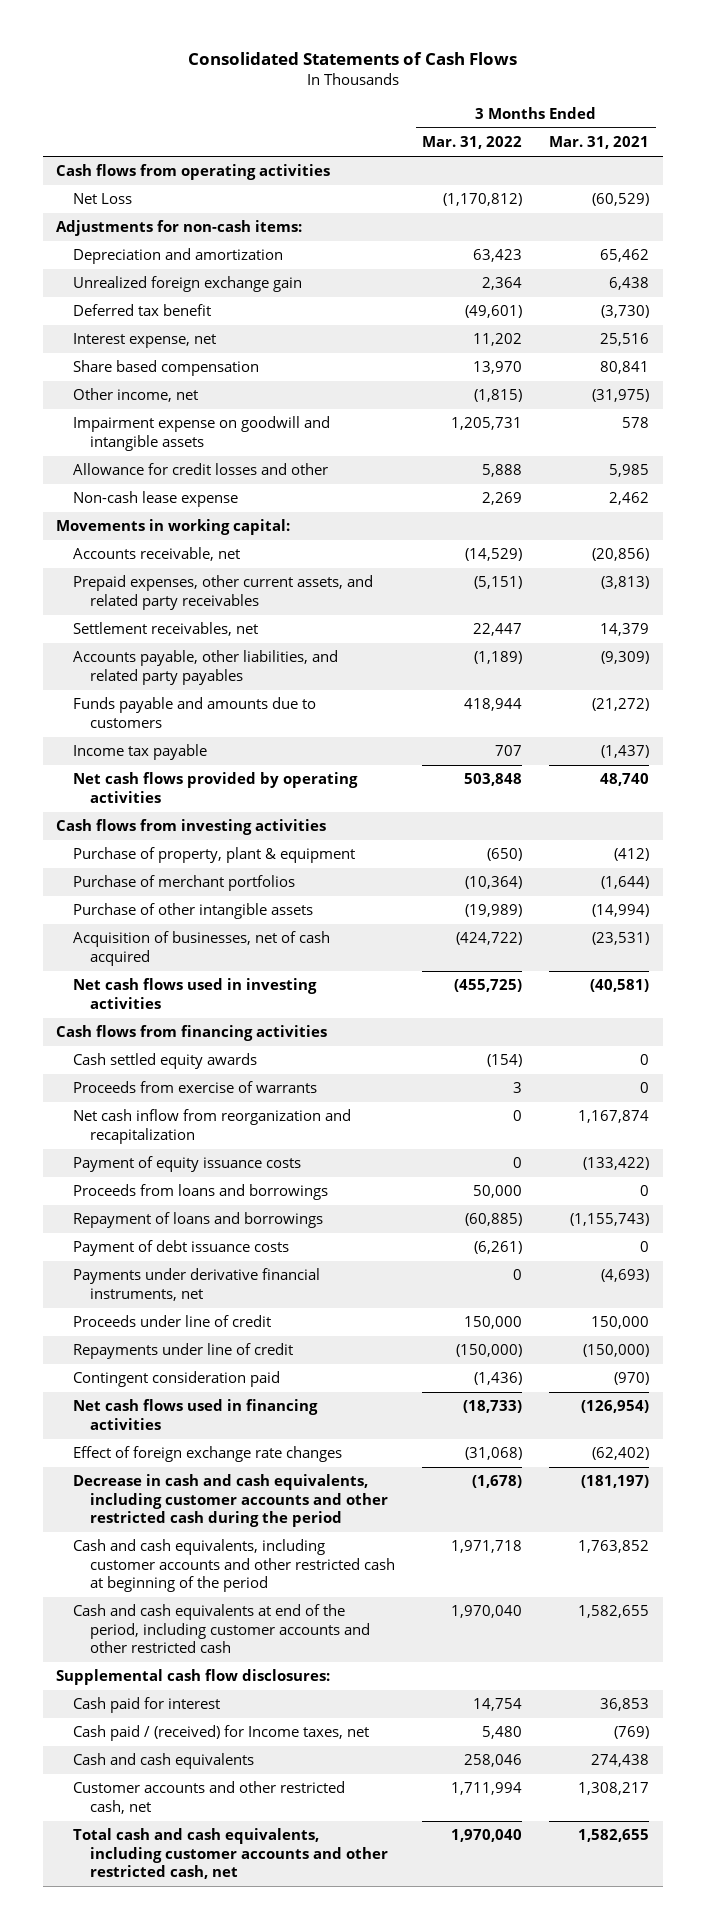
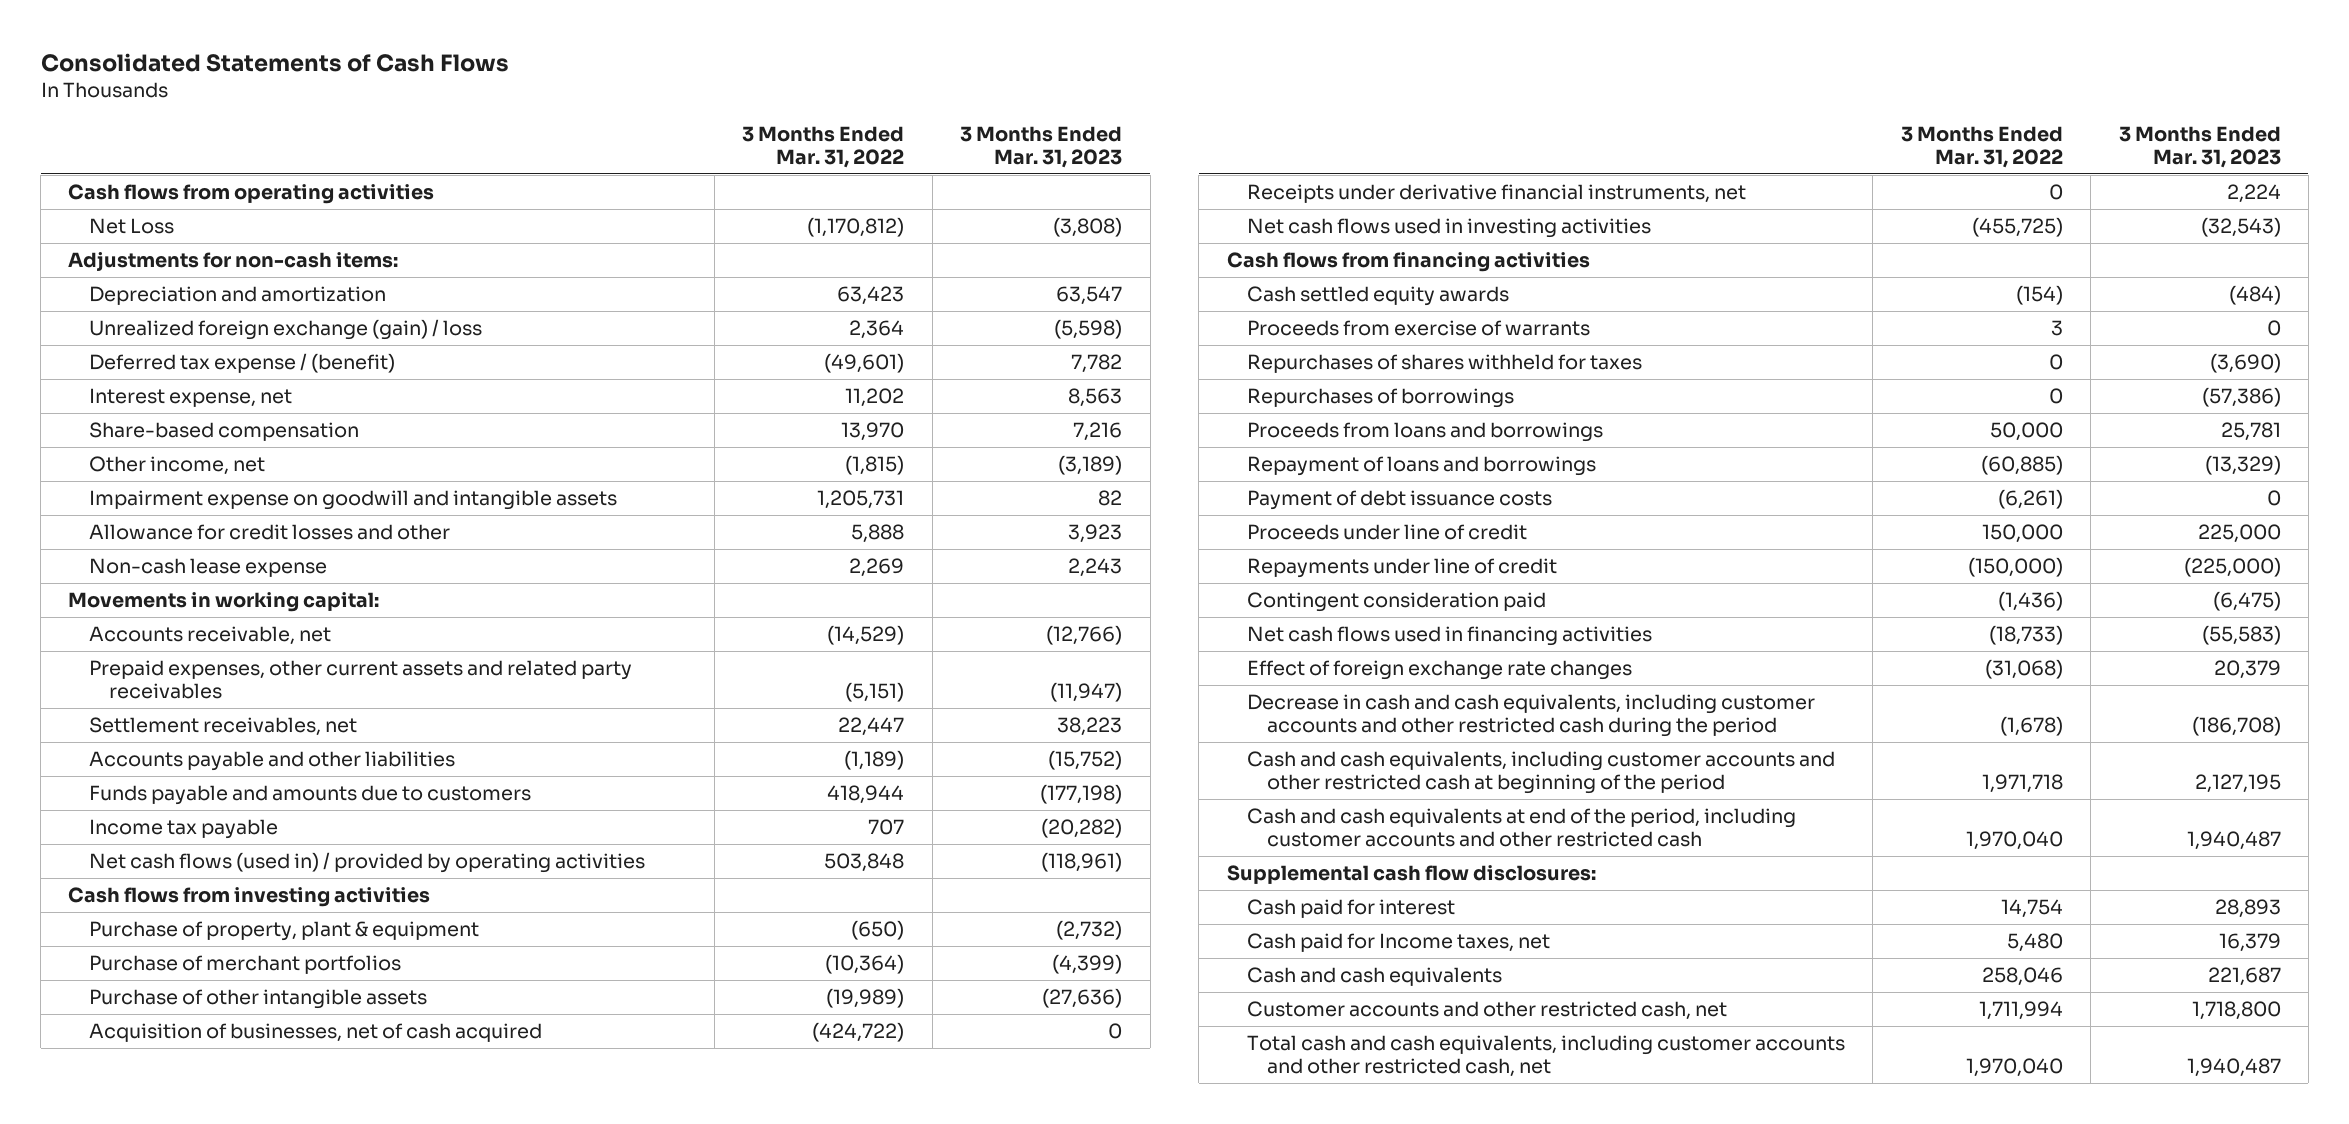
- | 3 Months Ended Mar. 31, 2022 | 3 Months Ended Mar. 31, 2021
+ | 3 Months Ended Mar. 31, 2022 | 3 Months Ended Mar. 31, 2023
- Unrealized foreign exchange gain | 2,364 | 6,438
- Deferred tax benefit | (49,601) | (3,730)
+ Unrealized foreign exchange (gain) / loss | 2,364 | (5,598)
+ Deferred tax expense / (benefit) | (49,601) | 7,782
- Share based compensation | 13,970 | 80,841
+ Share-based compensation | 13,970 | 7,216
- Prepaid expenses, other current assets, and related party receivables | (5,151) | (3,813)
+ Prepaid expenses, other current assets and related party receivables | (5,151) | (11,947)
- Accounts payable, other liabilities, and related party payables | (1,189) | (9,309)
+ Accounts payable and other liabilities | (1,189) | (15,752)
- Net cash flows provided by operating activities | 503,848 | 48,740
+ Net cash flows (used in) / provided by operating activities | 503,848 | (118,961)
+ Receipts under derivative financial instruments, net | 0 | 2,224
- Net cash inflow from reorganization and recapitalization | 0 | 1,167,874
- Payment of equity issuance costs | 0 | (133,422)
+ Repurchases of shares withheld for taxes | 0 | (3,690)
+ Repurchases of borrowings | 0 | (57,386)
- Payments under derivative financial instruments, net | 0 | (4,693)
- Cash paid / (received) for Income taxes, net | 5,480 | (769)
+ Cash paid for Income taxes, net | 5,480 | 16,379

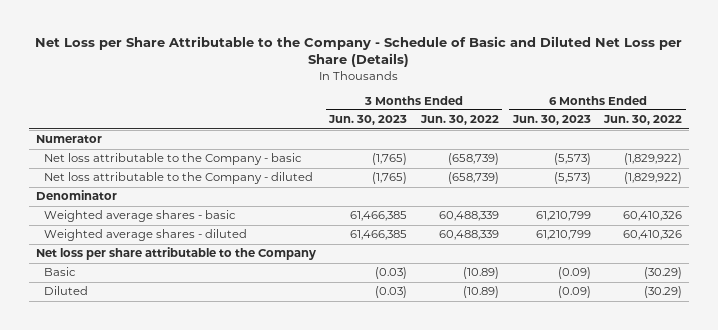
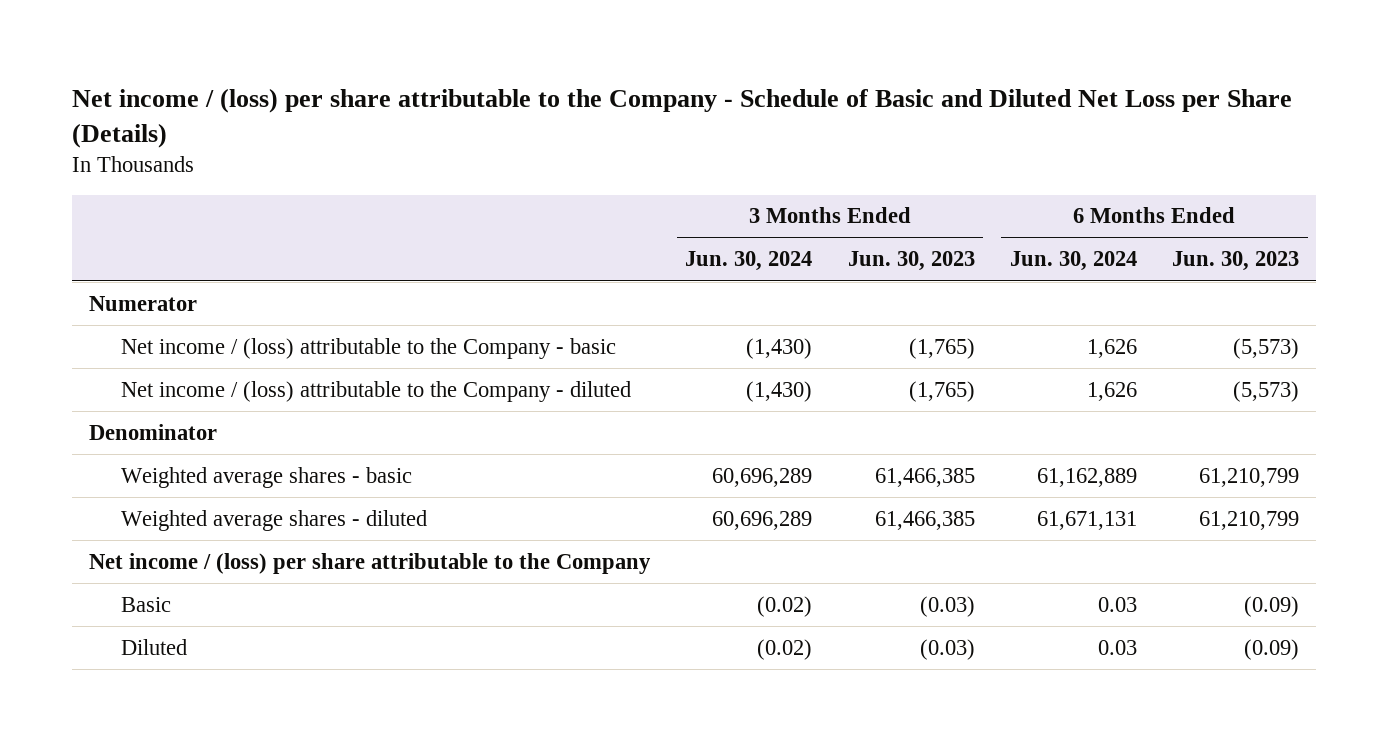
- Net Loss per Share Attributable to the Company - Schedule of Basic and Diluted Net Loss per Share (Details)
+ Net income / (loss) per share attributable to the Company - Schedule of Basic and Diluted Net Loss per Share (Details)
- | 3 Months Ended Jun. 30, 2023 | 3 Months Ended Jun. 30, 2022 | 6 Months Ended Jun. 30, 2023 | 6 Months Ended Jun. 30, 2022
+ | 3 Months Ended Jun. 30, 2024 | 3 Months Ended Jun. 30, 2023 | 6 Months Ended Jun. 30, 2024 | 6 Months Ended Jun. 30, 2023
- Net loss attributable to the Company - basic | (1,765) | (658,739) | (5,573) | (1,829,922)
- Net loss attributable to the Company - diluted | (1,765) | (658,739) | (5,573) | (1,829,922)
+ Net income / (loss) attributable to the Company - basic | (1,430) | (1,765) | 1,626 | (5,573)
+ Net income / (loss) attributable to the Company - diluted | (1,430) | (1,765) | 1,626 | (5,573)
- Net loss per share attributable to the Company
+ Net income / (loss) per share attributable to the Company

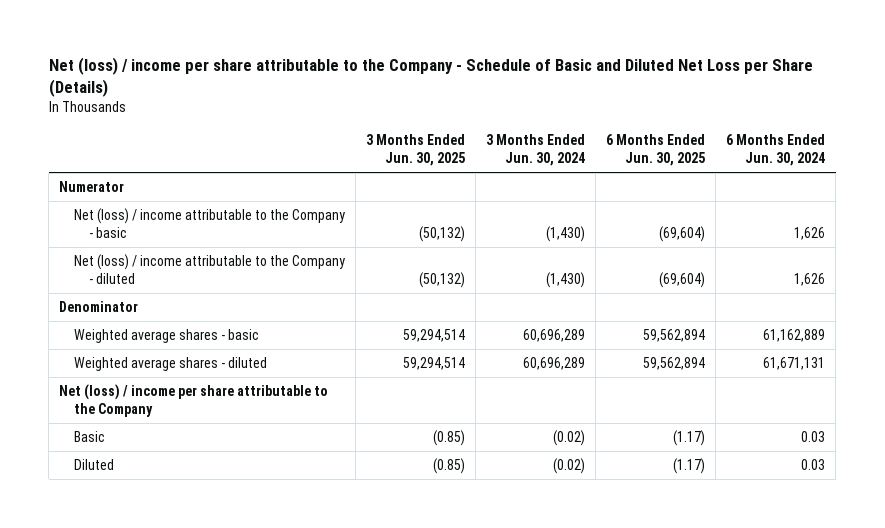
- Net income / (loss) per share attributable to the Company - Schedule of Basic and Diluted Net Loss per Share (Details)
+ Net (loss) / income per share attributable to the Company - Schedule of Basic and Diluted Net Loss per Share (Details)
- | 3 Months Ended Jun. 30, 2024 | 3 Months Ended Jun. 30, 2023 | 6 Months Ended Jun. 30, 2024 | 6 Months Ended Jun. 30, 2023
+ | 3 Months Ended Jun. 30, 2025 | 3 Months Ended Jun. 30, 2024 | 6 Months Ended Jun. 30, 2025 | 6 Months Ended Jun. 30, 2024
- Net income / (loss) attributable to the Company - basic | (1,430) | (1,765) | 1,626 | (5,573)
- Net income / (loss) attributable to the Company - diluted | (1,430) | (1,765) | 1,626 | (5,573)
+ Net (loss) / income attributable to the Company - basic | (50,132) | (1,430) | (69,604) | 1,626
+ Net (loss) / income attributable to the Company - diluted | (50,132) | (1,430) | (69,604) | 1,626
- Net income / (loss) per share attributable to the Company
+ Net (loss) / income per share attributable to the Company

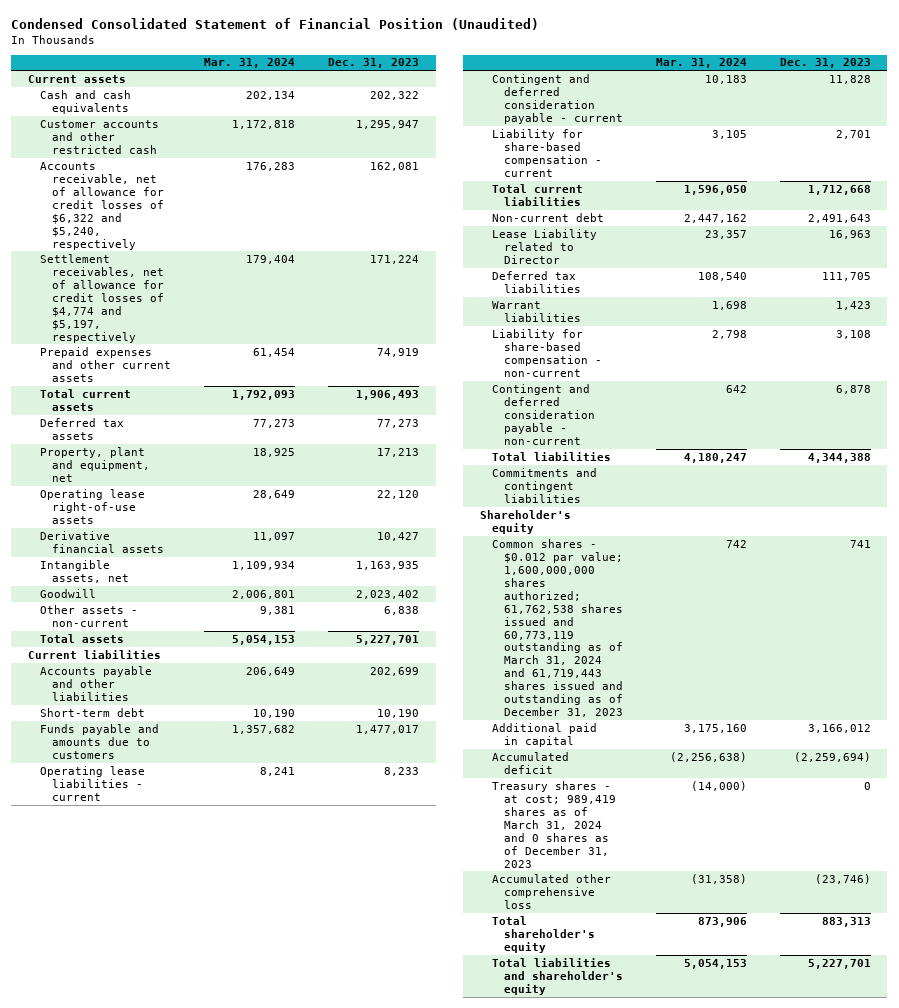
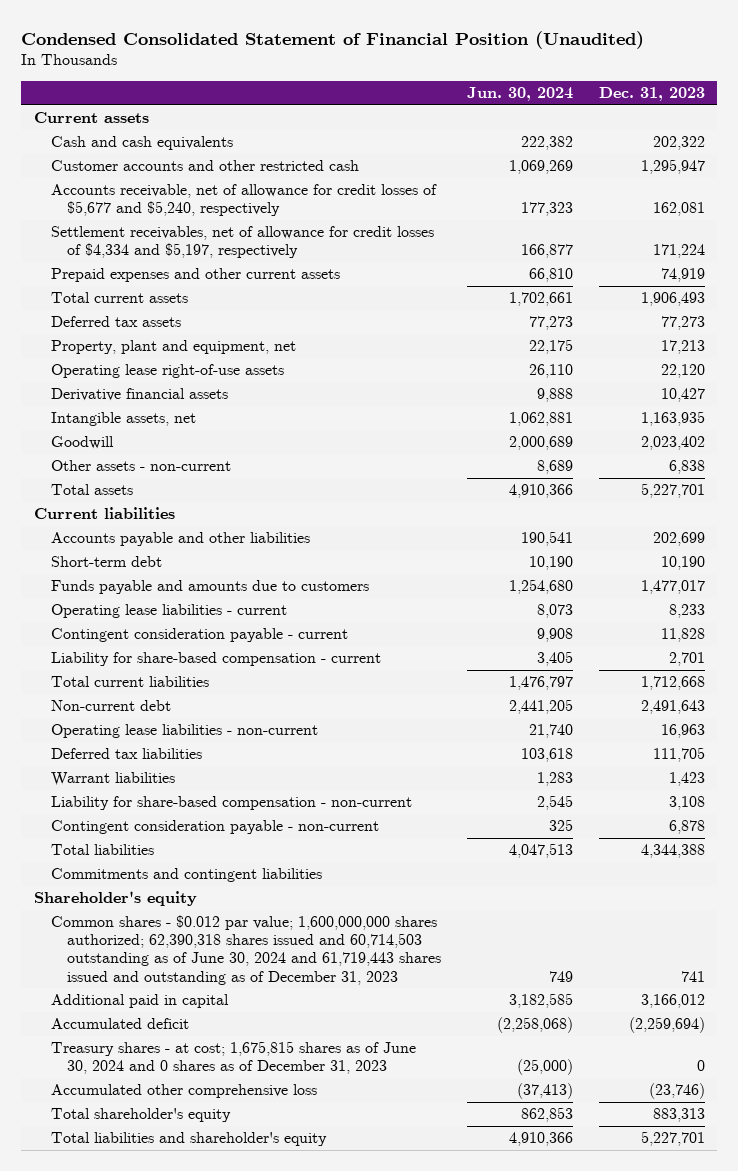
- | Mar. 31, 2024 | Dec. 31, 2023
+ | Jun. 30, 2024 | Dec. 31, 2023
- Accounts receivable, net of allowance for credit losses of $6,322 and $5,240, respectively | 176,283 | 162,081
- Settlement receivables, net of allowance for credit losses of $4,774 and $5,197, respectively | 179,404 | 171,224
+ Accounts receivable, net of allowance for credit losses of $5,677 and $5,240, respectively | 177,323 | 162,081
+ Settlement receivables, net of allowance for credit losses of $4,334 and $5,197, respectively | 166,877 | 171,224
- Contingent and deferred consideration payable - current | 10,183 | 11,828
+ Contingent consideration payable - current | 9,908 | 11,828
- Lease Liability related to Director | 23,357 | 16,963
+ Operating lease liabilities - non-current | 21,740 | 16,963
- Contingent and deferred consideration payable - non-current | 642 | 6,878
+ Contingent consideration payable - non-current | 325 | 6,878
- Common shares - $0.012 par value; 1,600,000,000 shares authorized; 61,762,538 shares issued and 60,773,119 outstanding as of March 31, 2024 and 61,719,443 shares issued and outstanding as of December 31, 2023 | 742 | 741
+ Common shares - $0.012 par value; 1,600,000,000 shares authorized; 62,390,318 shares issued and 60,714,503 outstanding as of June 30, 2024 and 61,719,443 shares issued and outstanding as of December 31, 2023 | 749 | 741
- Treasury shares - at cost; 989,419 shares as of March 31, 2024 and 0 shares as of December 31, 2023 | (14,000) | 0
+ Treasury shares - at cost; 1,675,815 shares as of June 30, 2024 and 0 shares as of December 31, 2023 | (25,000) | 0

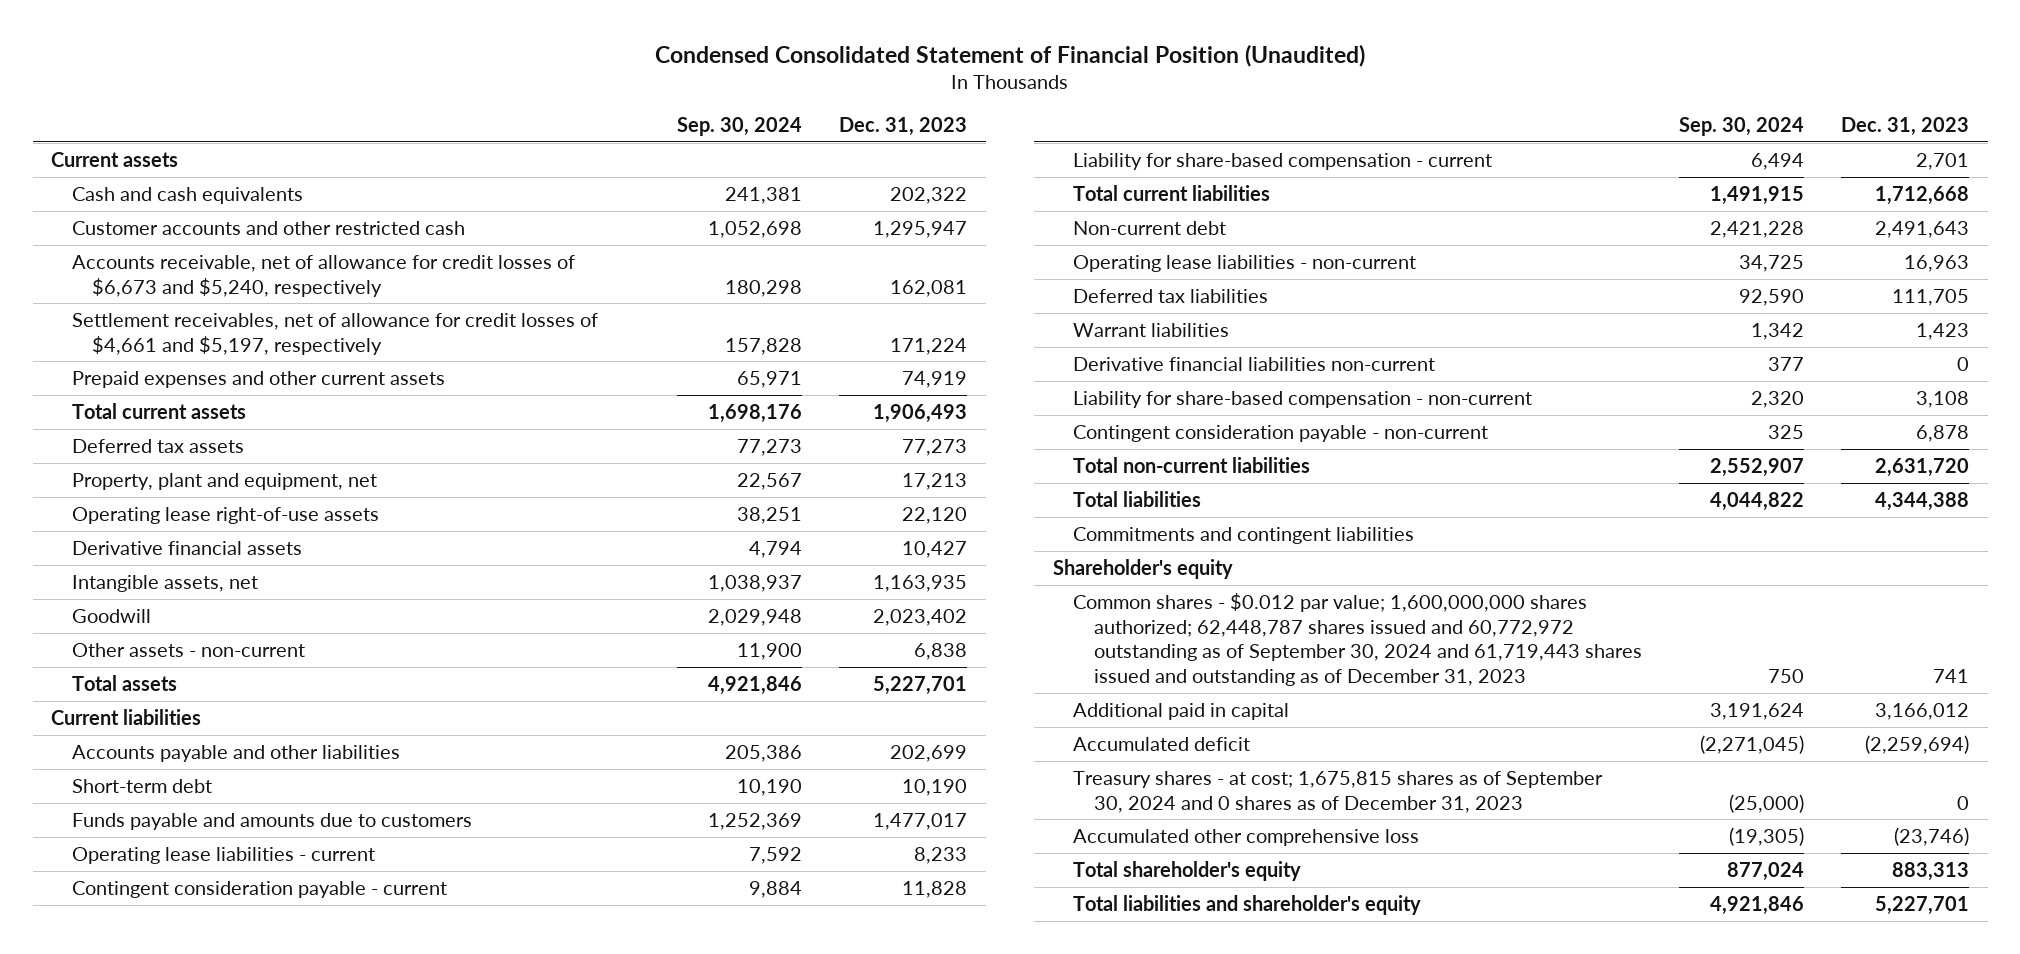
- | Jun. 30, 2024 | Dec. 31, 2023
+ | Sep. 30, 2024 | Dec. 31, 2023
- Accounts receivable, net of allowance for credit losses of $5,677 and $5,240, respectively | 177,323 | 162,081
- Settlement receivables, net of allowance for credit losses of $4,334 and $5,197, respectively | 166,877 | 171,224
+ Accounts receivable, net of allowance for credit losses of $6,673 and $5,240, respectively | 180,298 | 162,081
+ Settlement receivables, net of allowance for credit losses of $4,661 and $5,197, respectively | 157,828 | 171,224
+ Derivative financial liabilities non-current | 377 | 0
+ Total non-current liabilities | 2,552,907 | 2,631,720
- Common shares - $0.012 par value; 1,600,000,000 shares authorized; 62,390,318 shares issued and 60,714,503 outstanding as of June 30, 2024 and 61,719,443 shares issued and outstanding as of December 31, 2023 | 749 | 741
+ Common shares - $0.012 par value; 1,600,000,000 shares authorized; 62,448,787 shares issued and 60,772,972 outstanding as of September 30, 2024 and 61,719,443 shares issued and outstanding as of December 31, 2023 | 750 | 741
- Treasury shares - at cost; 1,675,815 shares as of June 30, 2024 and 0 shares as of December 31, 2023 | (25,000) | 0
+ Treasury shares - at cost; 1,675,815 shares as of September 30, 2024 and 0 shares as of December 31, 2023 | (25,000) | 0

